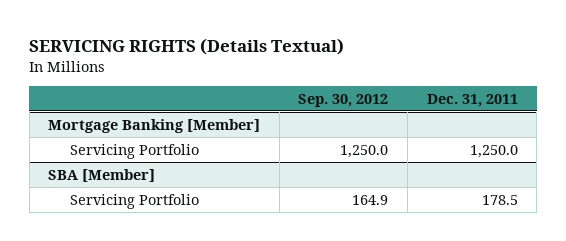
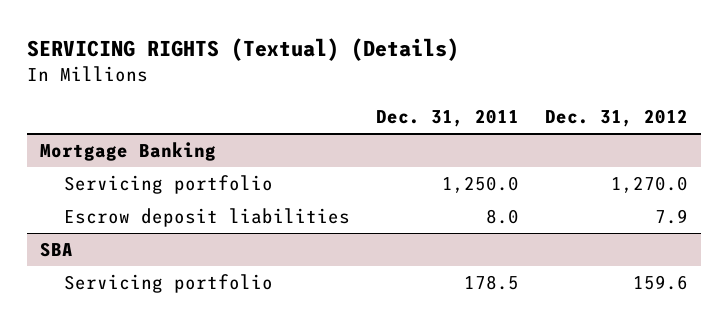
- SERVICING RIGHTS (Details Textual)
+ SERVICING RIGHTS (Textual) (Details)
- | Sep. 30, 2012 | Dec. 31, 2011
+ | Dec. 31, 2011 | Dec. 31, 2012
- Mortgage Banking [Member]
- Servicing Portfolio | 1,250.0 | 1,250.0
- SBA [Member]
- Servicing Portfolio | 164.9 | 178.5
+ Mortgage Banking
+ Servicing portfolio | 1,250.0 | 1,270.0
+ Escrow deposit liabilities | 8.0 | 7.9
+ SBA
+ Servicing portfolio | 178.5 | 159.6

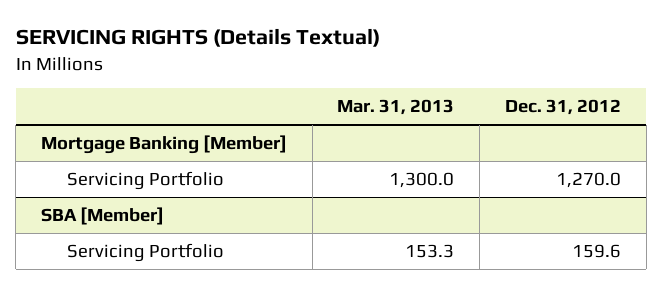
- SERVICING RIGHTS (Textual) (Details)
+ SERVICING RIGHTS (Details Textual)
- | Dec. 31, 2011 | Dec. 31, 2012
+ | Mar. 31, 2013 | Dec. 31, 2012
- Mortgage Banking
- Servicing portfolio | 1,250.0 | 1,270.0
- Escrow deposit liabilities | 8.0 | 7.9
- SBA
- Servicing portfolio | 178.5 | 159.6
+ Mortgage Banking [Member]
+ Servicing Portfolio | 1,300.0 | 1,270.0
+ SBA [Member]
+ Servicing Portfolio | 153.3 | 159.6

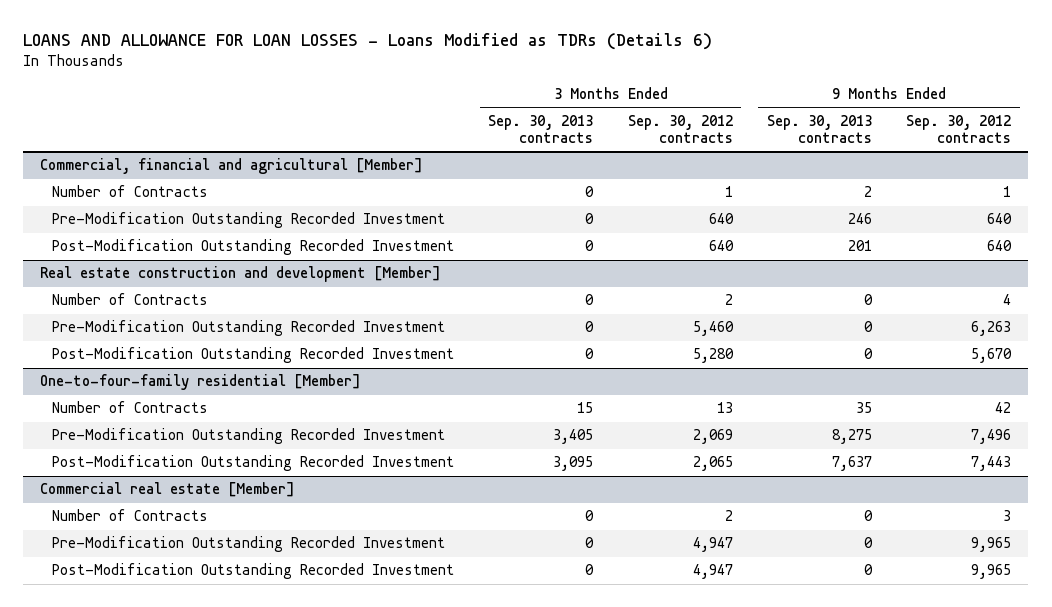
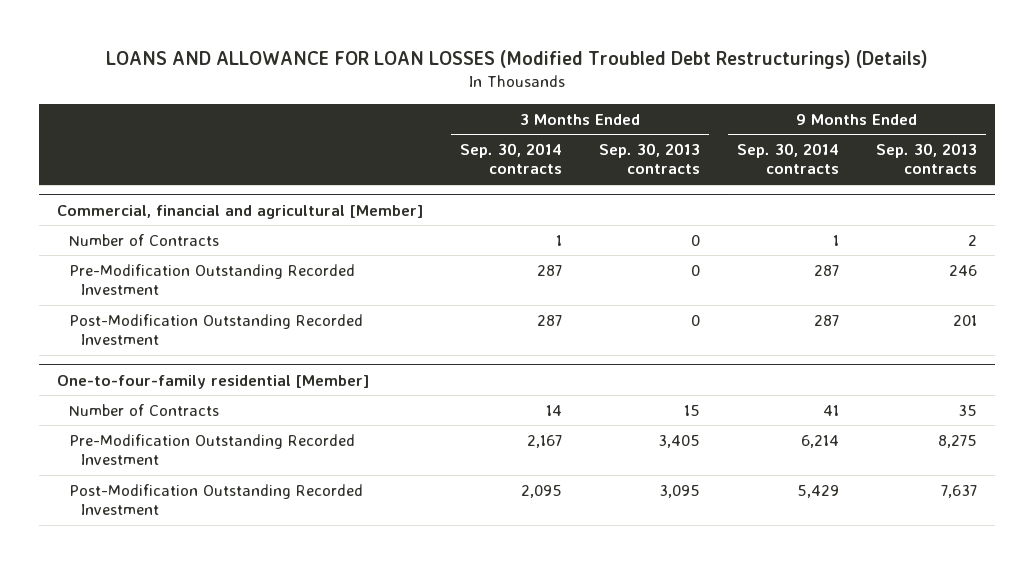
- LOANS AND ALLOWANCE FOR LOAN LOSSES - Loans Modified as TDRs (Details 6)
+ LOANS AND ALLOWANCE FOR LOAN LOSSES (Modified Troubled Debt Restructurings) (Details)
- | 3 Months Ended Sep. 30, 2013 contracts | 3 Months Ended Sep. 30, 2012 contracts | 9 Months Ended Sep. 30, 2013 contracts | 9 Months Ended Sep. 30, 2012 contracts
+ | 3 Months Ended Sep. 30, 2014 contracts | 3 Months Ended Sep. 30, 2013 contracts | 9 Months Ended Sep. 30, 2014 contracts | 9 Months Ended Sep. 30, 2013 contracts
- Real estate construction and development [Member]
- Number of Contracts | 0 | 2 | 0 | 4
- Pre-Modification Outstanding Recorded Investment | 0 | 5,460 | 0 | 6,263
- Post-Modification Outstanding Recorded Investment | 0 | 5,280 | 0 | 5,670
- Commercial real estate [Member]
- Number of Contracts | 0 | 2 | 0 | 3
- Pre-Modification Outstanding Recorded Investment | 0 | 4,947 | 0 | 9,965
- Post-Modification Outstanding Recorded Investment | 0 | 4,947 | 0 | 9,965

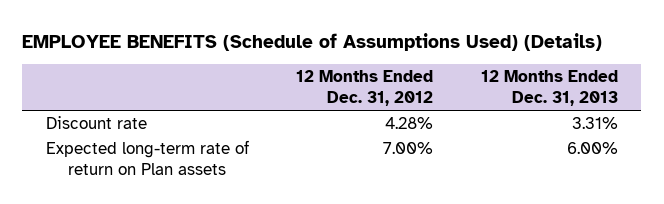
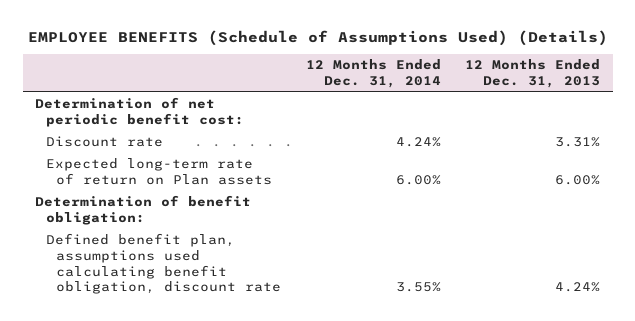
- | 12 Months Ended Dec. 31, 2012 | 12 Months Ended Dec. 31, 2013
+ | 12 Months Ended Dec. 31, 2014 | 12 Months Ended Dec. 31, 2013
+ Determination of net periodic benefit cost:
+ Determination of benefit obligation:
+ Defined benefit plan, assumptions used calculating benefit obligation, discount rate | 3.55% | 4.24%

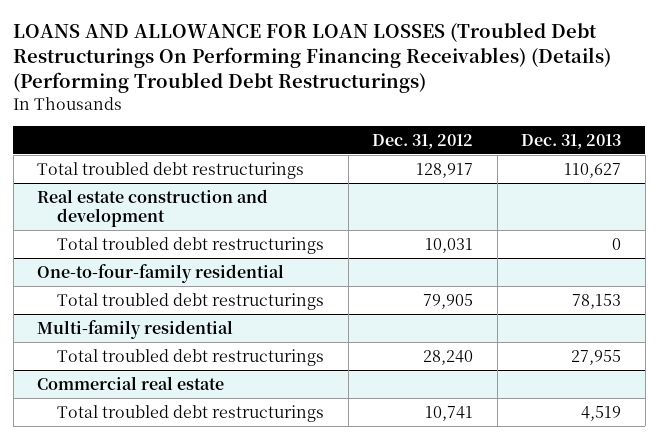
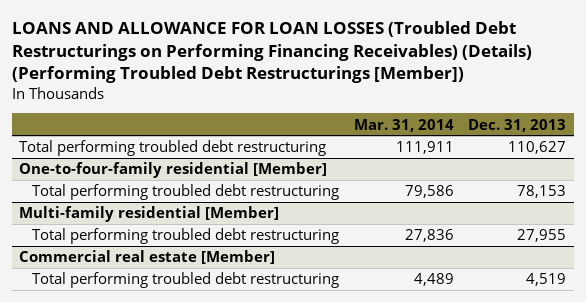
- LOANS AND ALLOWANCE FOR LOAN LOSSES (Troubled Debt Restructurings On Performing Financing Receivables) (Details) (Performing Troubled Debt Restructurings)
+ LOANS AND ALLOWANCE FOR LOAN LOSSES (Troubled Debt Restructurings on Performing Financing Receivables) (Details) (Performing Troubled Debt Restructurings [Member])
- | Dec. 31, 2012 | Dec. 31, 2013
+ | Mar. 31, 2014 | Dec. 31, 2013
- Total troubled debt restructurings | 128,917 | 110,627
- Real estate construction and development
- Total troubled debt restructurings | 10,031 | 0
- One-to-four-family residential
- Total troubled debt restructurings | 79,905 | 78,153
- Multi-family residential
- Total troubled debt restructurings | 28,240 | 27,955
- Commercial real estate
- Total troubled debt restructurings | 10,741 | 4,519
+ Total performing troubled debt restructuring | 111,911 | 110,627
+ One-to-four-family residential [Member]
+ Total performing troubled debt restructuring | 79,586 | 78,153
+ Multi-family residential [Member]
+ Total performing troubled debt restructuring | 27,836 | 27,955
+ Commercial real estate [Member]
+ Total performing troubled debt restructuring | 4,489 | 4,519

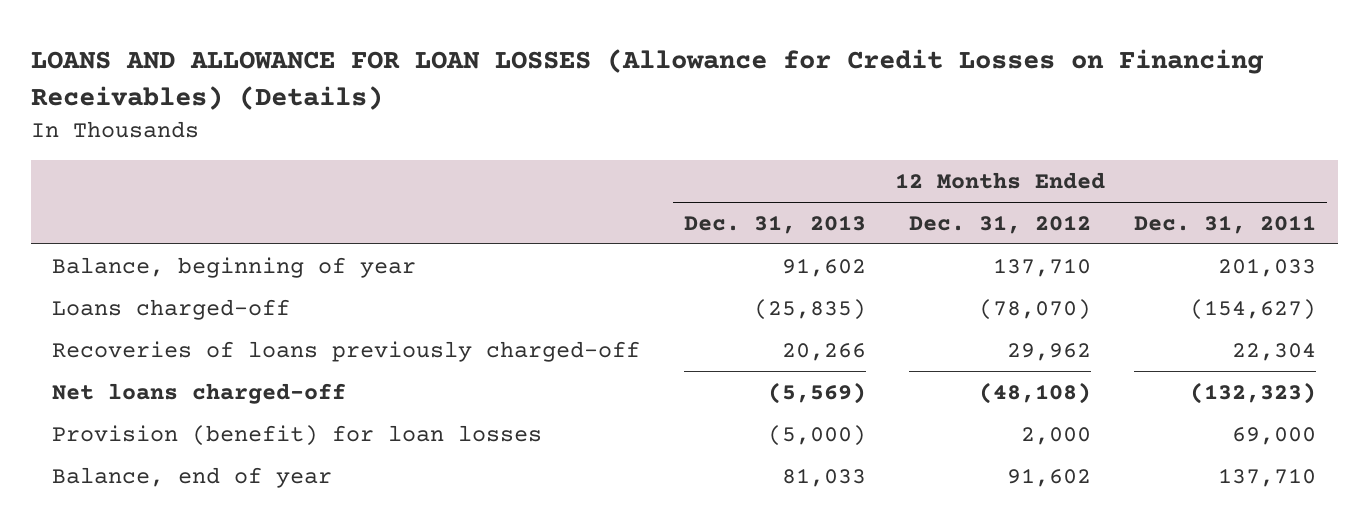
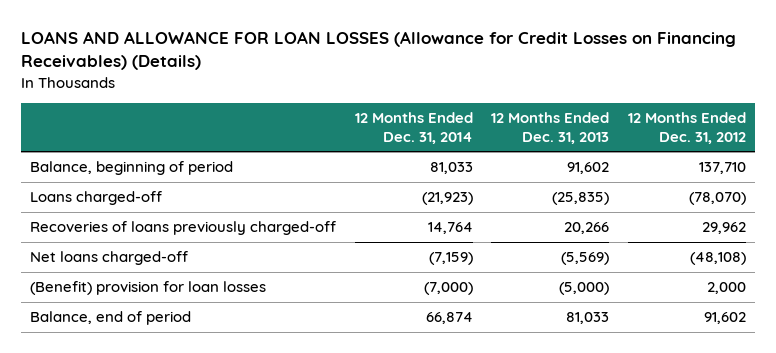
- | 12 Months Ended Dec. 31, 2013 | 12 Months Ended Dec. 31, 2012 | 12 Months Ended Dec. 31, 2011
+ | 12 Months Ended Dec. 31, 2014 | 12 Months Ended Dec. 31, 2013 | 12 Months Ended Dec. 31, 2012
- Balance, beginning of year | 91,602 | 137,710 | 201,033
+ Balance, beginning of period | 81,033 | 91,602 | 137,710
- Provision (benefit) for loan losses | (5,000) | 2,000 | 69,000
- Balance, end of year | 81,033 | 91,602 | 137,710
+ (Benefit) provision for loan losses | (7,000) | (5,000) | 2,000
+ Balance, end of period | 66,874 | 81,033 | 91,602

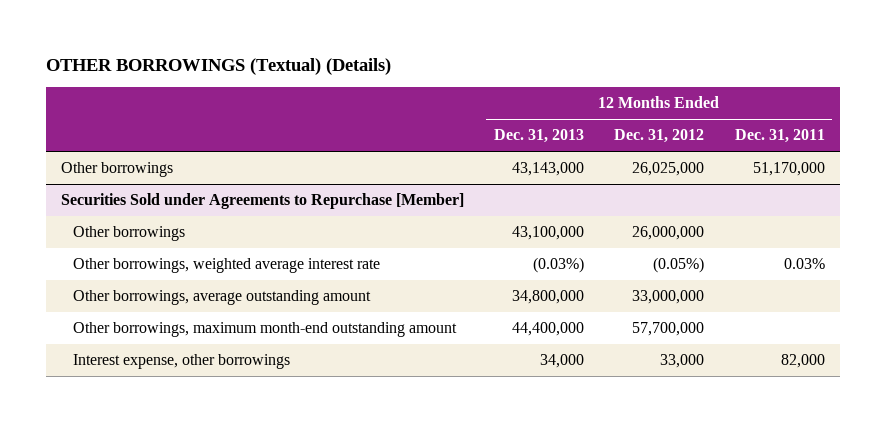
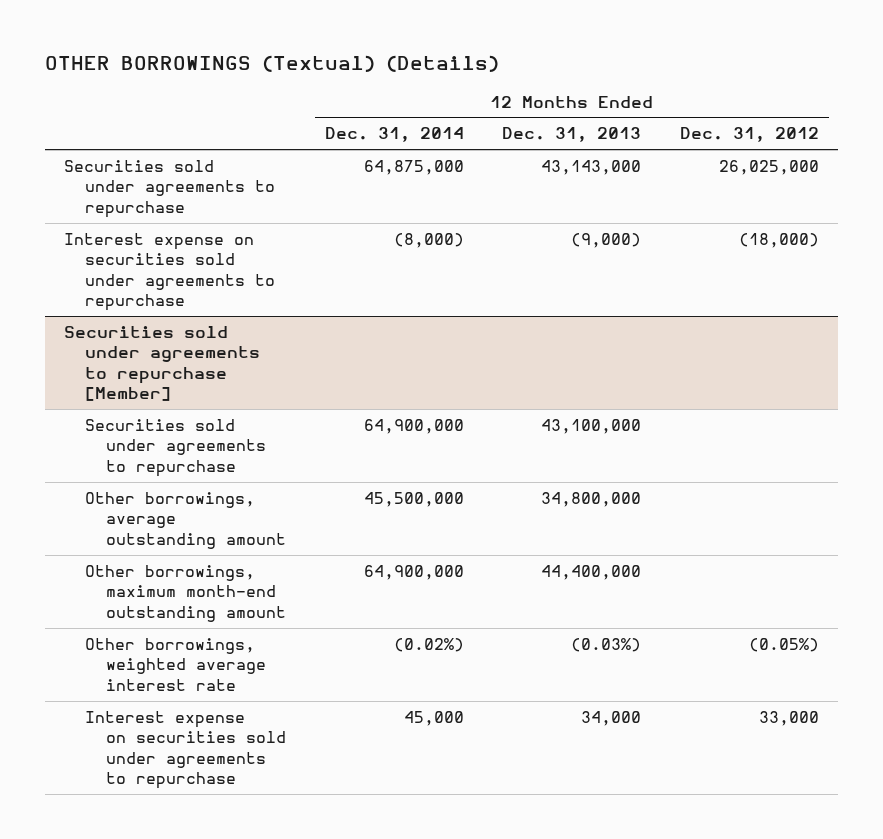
- | 12 Months Ended Dec. 31, 2013 | 12 Months Ended Dec. 31, 2012 | 12 Months Ended Dec. 31, 2011
+ | 12 Months Ended Dec. 31, 2014 | 12 Months Ended Dec. 31, 2013 | 12 Months Ended Dec. 31, 2012
- Other borrowings | 43,143,000 | 26,025,000 | 51,170,000
- Securities Sold under Agreements to Repurchase [Member]
- Other borrowings | 43,100,000 | 26,000,000 |
+ Securities sold under agreements to repurchase | 64,875,000 | 43,143,000 | 26,025,000
+ Interest expense on securities sold under agreements to repurchase | (8,000) | (9,000) | (18,000)
+ Securities sold under agreements to repurchase [Member]
+ Securities sold under agreements to repurchase | 64,900,000 | 43,100,000 |
+ Other borrowings, average outstanding amount | 45,500,000 | 34,800,000 |
+ Other borrowings, maximum month-end outstanding amount | 64,900,000 | 44,400,000 |
- Other borrowings, average outstanding amount | 34,800,000 | 33,000,000 |
- Other borrowings, maximum month-end outstanding amount | 44,400,000 | 57,700,000 |
- Interest expense, other borrowings | 34,000 | 33,000 | 82,000
+ Interest expense on securities sold under agreements to repurchase | 45,000 | 34,000 | 33,000

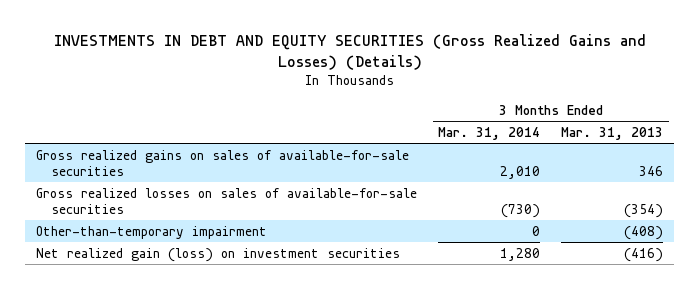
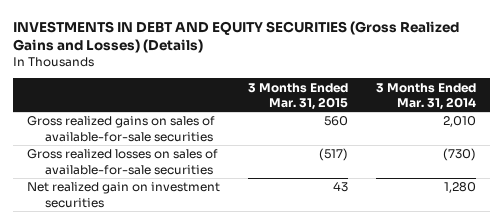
- | 3 Months Ended Mar. 31, 2014 | 3 Months Ended Mar. 31, 2013
+ | 3 Months Ended Mar. 31, 2015 | 3 Months Ended Mar. 31, 2014
- Other-than-temporary impairment | 0 | (408)
- Net realized gain (loss) on investment securities | 1,280 | (416)
+ Net realized gain on investment securities | 43 | 1,280

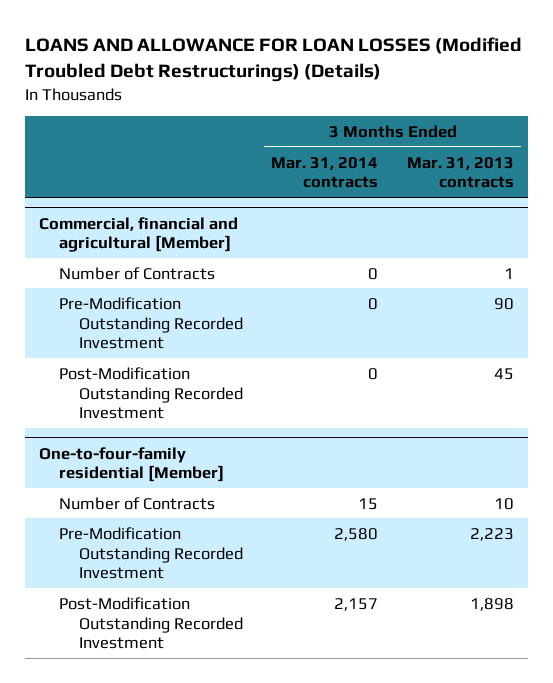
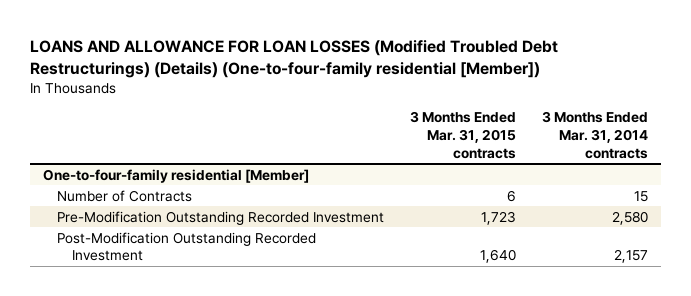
- LOANS AND ALLOWANCE FOR LOAN LOSSES (Modified Troubled Debt Restructurings) (Details)
+ LOANS AND ALLOWANCE FOR LOAN LOSSES (Modified Troubled Debt Restructurings) (Details) (One-to-four-family residential [Member])
- | 3 Months Ended Mar. 31, 2014 contracts | 3 Months Ended Mar. 31, 2013 contracts
+ | 3 Months Ended Mar. 31, 2015 contracts | 3 Months Ended Mar. 31, 2014 contracts
- Commercial, financial and agricultural [Member]
- Number of Contracts | 0 | 1
- Pre-Modification Outstanding Recorded Investment | 0 | 90
- Post-Modification Outstanding Recorded Investment | 0 | 45

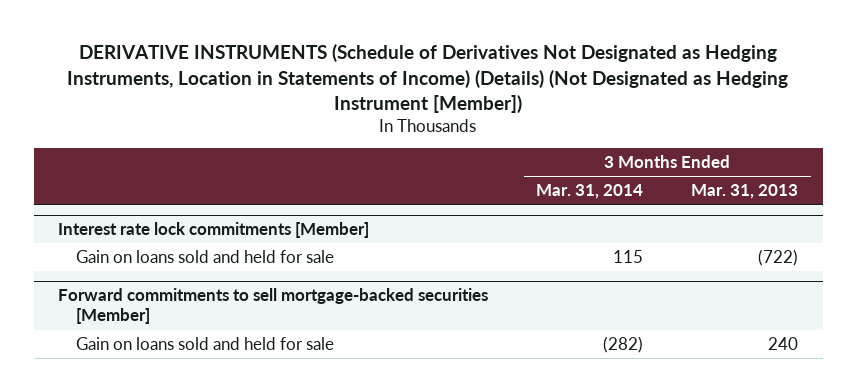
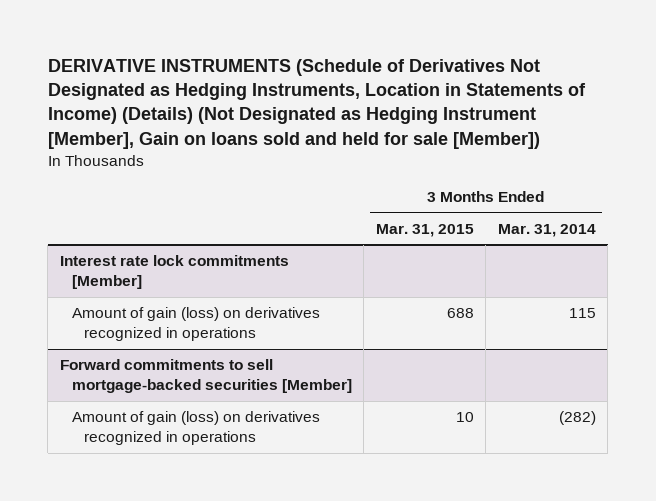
- DERIVATIVE INSTRUMENTS (Schedule of Derivatives Not Designated as Hedging Instruments, Location in Statements of Income) (Details) (Not Designated as Hedging Instrument [Member])
+ DERIVATIVE INSTRUMENTS (Schedule of Derivatives Not Designated as Hedging Instruments, Location in Statements of Income) (Details) (Not Designated as Hedging Instrument [Member], Gain on loans sold and held for sale [Member])
- | 3 Months Ended Mar. 31, 2014 | 3 Months Ended Mar. 31, 2013
+ | 3 Months Ended Mar. 31, 2015 | 3 Months Ended Mar. 31, 2014
@ Interest rate lock commitments [Member]
- Gain on loans sold and held for sale | 115 | (722)
+ Amount of gain (loss) on derivatives recognized in operations | 688 | 115
@ Forward commitments to sell mortgage-backed securities [Member]
- Gain on loans sold and held for sale | (282) | 240
+ Amount of gain (loss) on derivatives recognized in operations | 10 | (282)

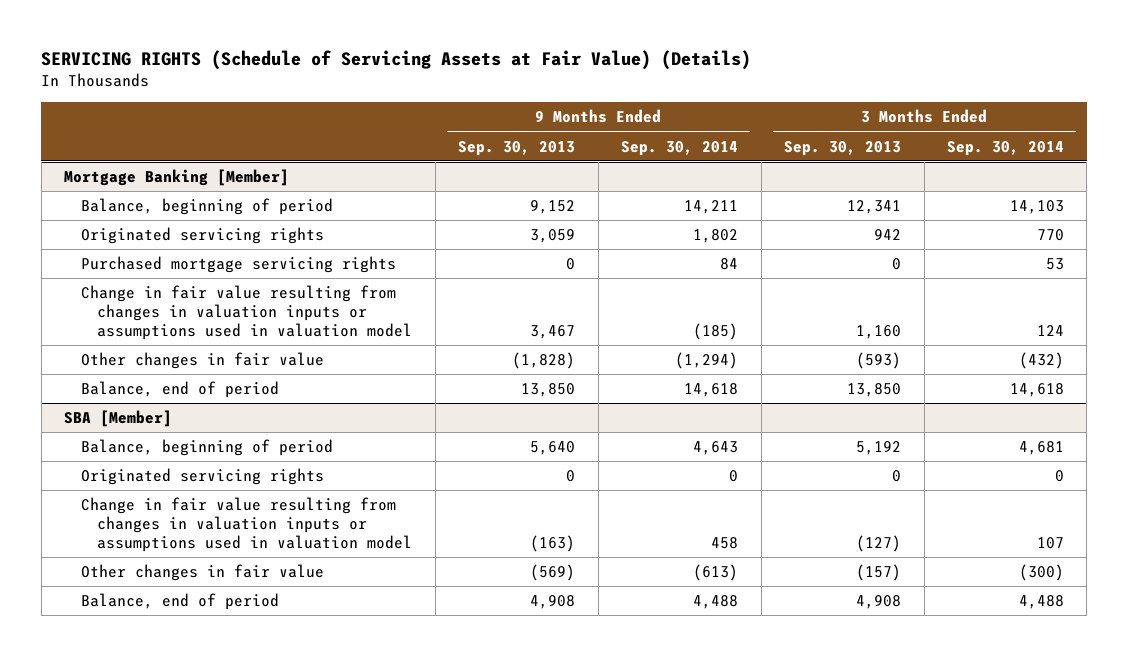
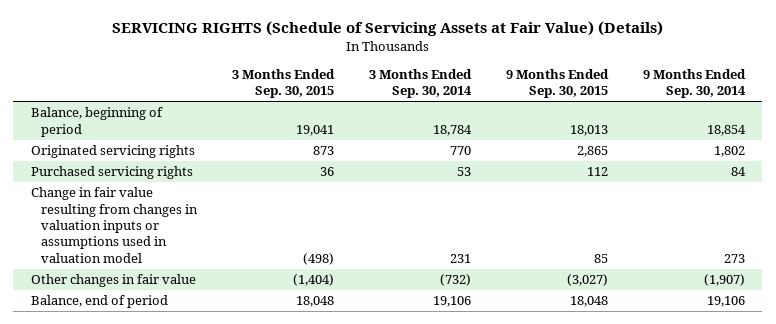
- | 9 Months Ended Sep. 30, 2013 | 9 Months Ended Sep. 30, 2014 | 3 Months Ended Sep. 30, 2013 | 3 Months Ended Sep. 30, 2014
+ | 3 Months Ended Sep. 30, 2015 | 3 Months Ended Sep. 30, 2014 | 9 Months Ended Sep. 30, 2015 | 9 Months Ended Sep. 30, 2014
- Mortgage Banking [Member]
- Balance, beginning of period | 9,152 | 14,211 | 12,341 | 14,103
+ Balance, beginning of period | 19,041 | 18,784 | 18,013 | 18,854
- Purchased mortgage servicing rights | 0 | 84 | 0 | 53
- Change in fair value resulting from changes in valuation inputs or assumptions used in valuation model | 3,467 | (185) | 1,160 | 124
- Other changes in fair value | (1,828) | (1,294) | (593) | (432)
- Balance, end of period | 13,850 | 14,618 | 13,850 | 14,618
- SBA [Member]
- Balance, beginning of period | 5,640 | 4,643 | 5,192 | 4,681
- Originated servicing rights | 0 | 0 | 0 | 0
- Change in fair value resulting from changes in valuation inputs or assumptions used in valuation model | (163) | 458 | (127) | 107
- Other changes in fair value | (569) | (613) | (157) | (300)
- Balance, end of period | 4,908 | 4,488 | 4,908 | 4,488
+ Purchased servicing rights | 36 | 53 | 112 | 84
+ Change in fair value resulting from changes in valuation inputs or assumptions used in valuation model | (498) | 231 | 85 | 273
+ Other changes in fair value | (1,404) | (732) | (3,027) | (1,907)
+ Balance, end of period | 18,048 | 19,106 | 18,048 | 19,106

